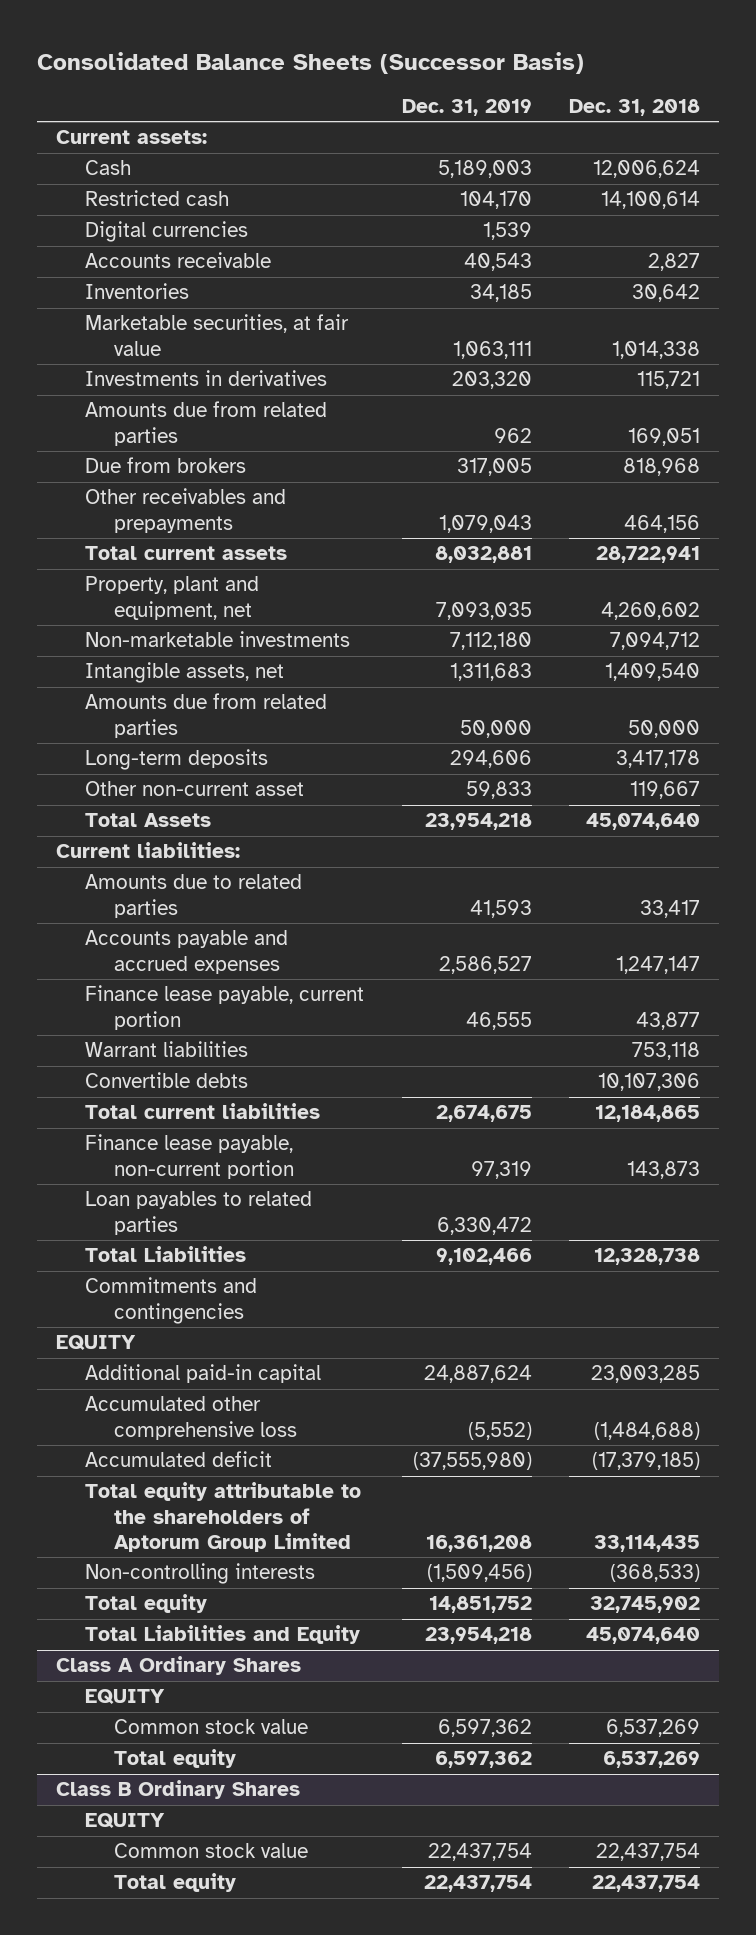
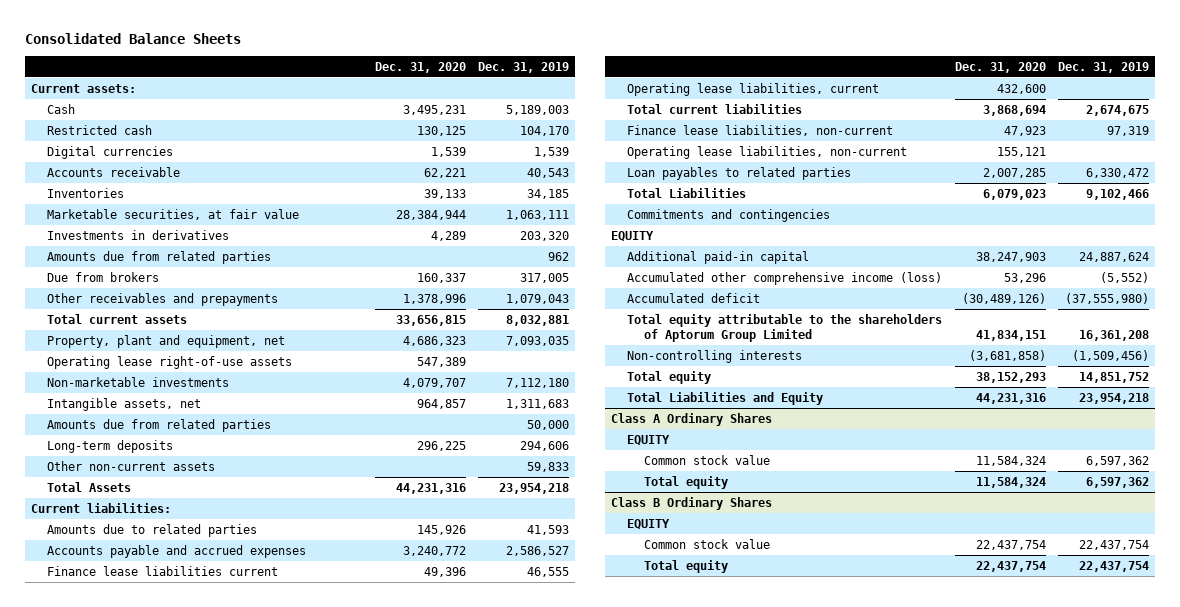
- Consolidated Balance Sheets (Successor Basis)
+ Consolidated Balance Sheets
- | Dec. 31, 2019 | Dec. 31, 2018
+ | Dec. 31, 2020 | Dec. 31, 2019
+ Operating lease right-of-use assets | 547,389 |
- Other non-current asset | 59,833 | 119,667
+ Other non-current assets | | 59,833
- Finance lease payable, current portion | 46,555 | 43,877
- Warrant liabilities | | 753,118
- Convertible debts | | 10,107,306
+ Finance lease liabilities current | 49,396 | 46,555
+ Operating lease liabilities, current | 432,600 |
- Finance lease payable, non-current portion | 97,319 | 143,873
+ Finance lease liabilities, non-current | 47,923 | 97,319
+ Operating lease liabilities, non-current | 155,121 |
- Accumulated other comprehensive loss | (5,552) | (1,484,688)
+ Accumulated other comprehensive income (loss) | 53,296 | (5,552)

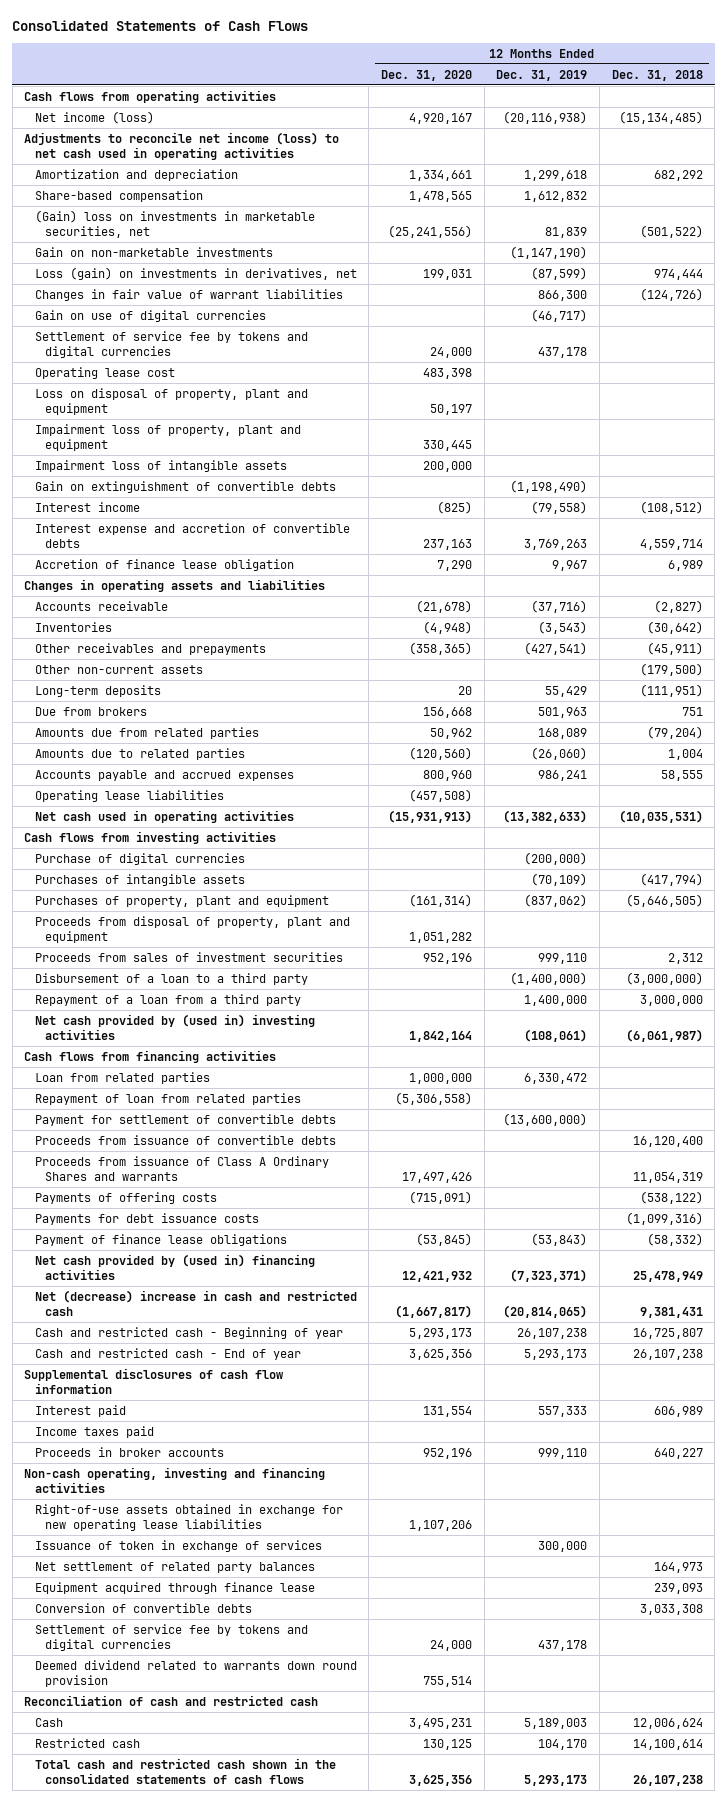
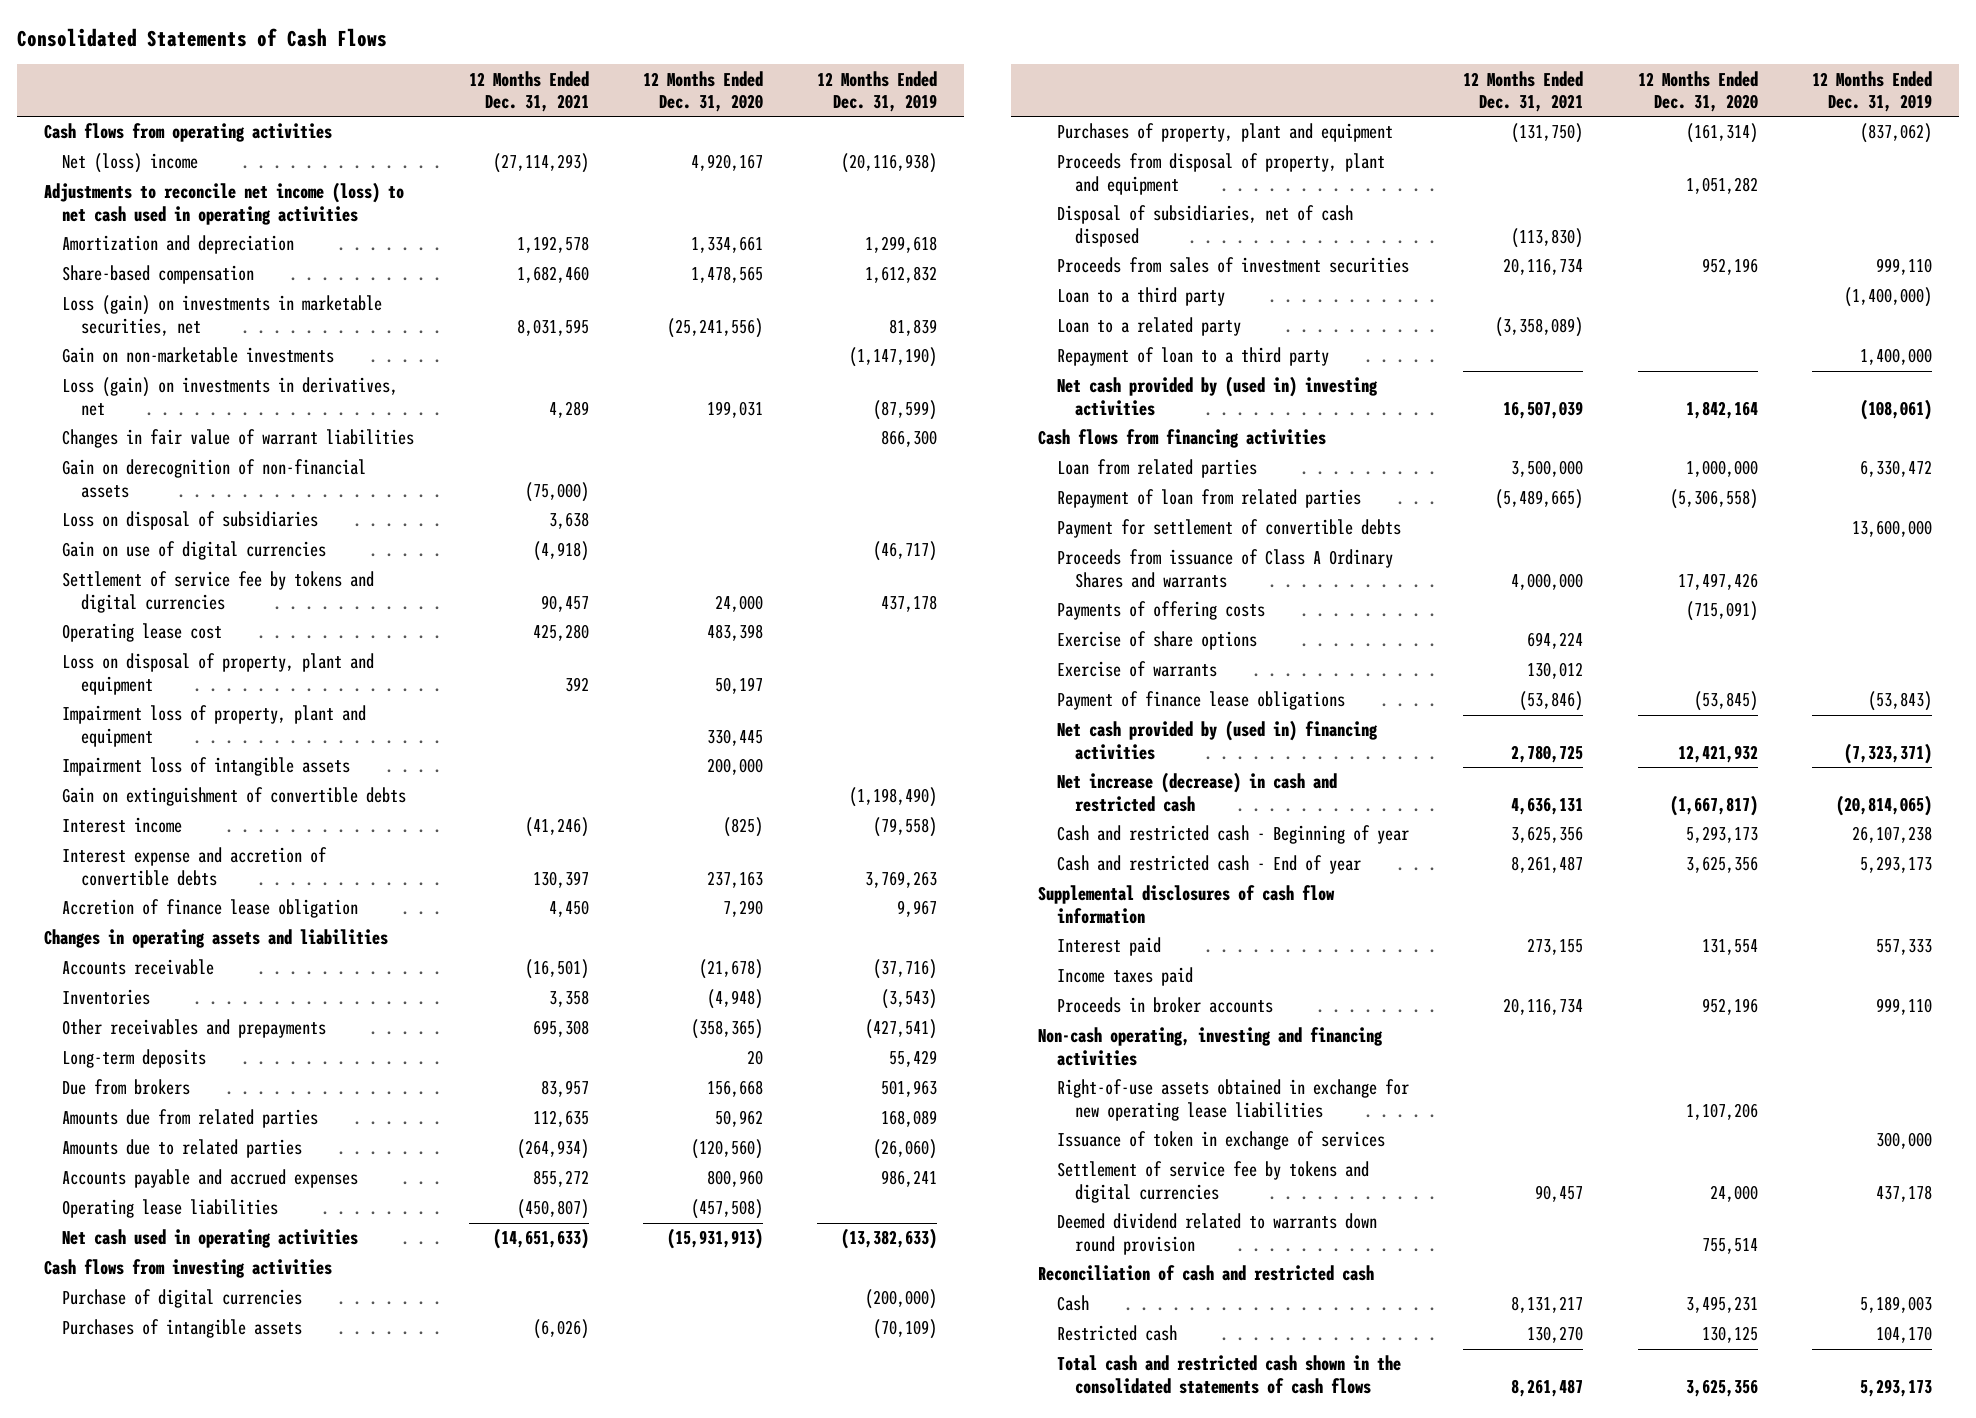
- | 12 Months Ended Dec. 31, 2020 | 12 Months Ended Dec. 31, 2019 | 12 Months Ended Dec. 31, 2018
+ | 12 Months Ended Dec. 31, 2021 | 12 Months Ended Dec. 31, 2020 | 12 Months Ended Dec. 31, 2019
- Net income (loss) | 4,920,167 | (20,116,938) | (15,134,485)
+ Net (loss) income | (27,114,293) | 4,920,167 | (20,116,938)
- (Gain) loss on investments in marketable securities, net | (25,241,556) | 81,839 | (501,522)
+ Loss (gain) on investments in marketable securities, net | 8,031,595 | (25,241,556) | 81,839
+ Gain on derecognition of non-financial assets | (75,000) | |
+ Loss on disposal of subsidiaries | 3,638 | |
- Other non-current assets | | | (179,500)
+ Disposal of subsidiaries, net of cash disposed | (113,830) | |
- Disbursement of a loan to a third party | | (1,400,000) | (3,000,000)
- Repayment of a loan from a third party | | 1,400,000 | 3,000,000
+ Loan to a third party | | | (1,400,000)
+ Loan to a related party | (3,358,089) | |
+ Repayment of loan to a third party | | | 1,400,000
- Payment for settlement of convertible debts | | (13,600,000) |
- Proceeds from issuance of convertible debts | | | 16,120,400
+ Payment for settlement of convertible debts | | | 13,600,000
- Payments for debt issuance costs | | | (1,099,316)
+ Exercise of share options | 694,224 | |
+ Exercise of warrants | 130,012 | |
- Net (decrease) increase in cash and restricted cash | (1,667,817) | (20,814,065) | 9,381,431
+ Net increase (decrease) in cash and restricted cash | 4,636,131 | (1,667,817) | (20,814,065)
- Net settlement of related party balances | | | 164,973
- Equipment acquired through finance lease | | | 239,093
- Conversion of convertible debts | | | 3,033,308

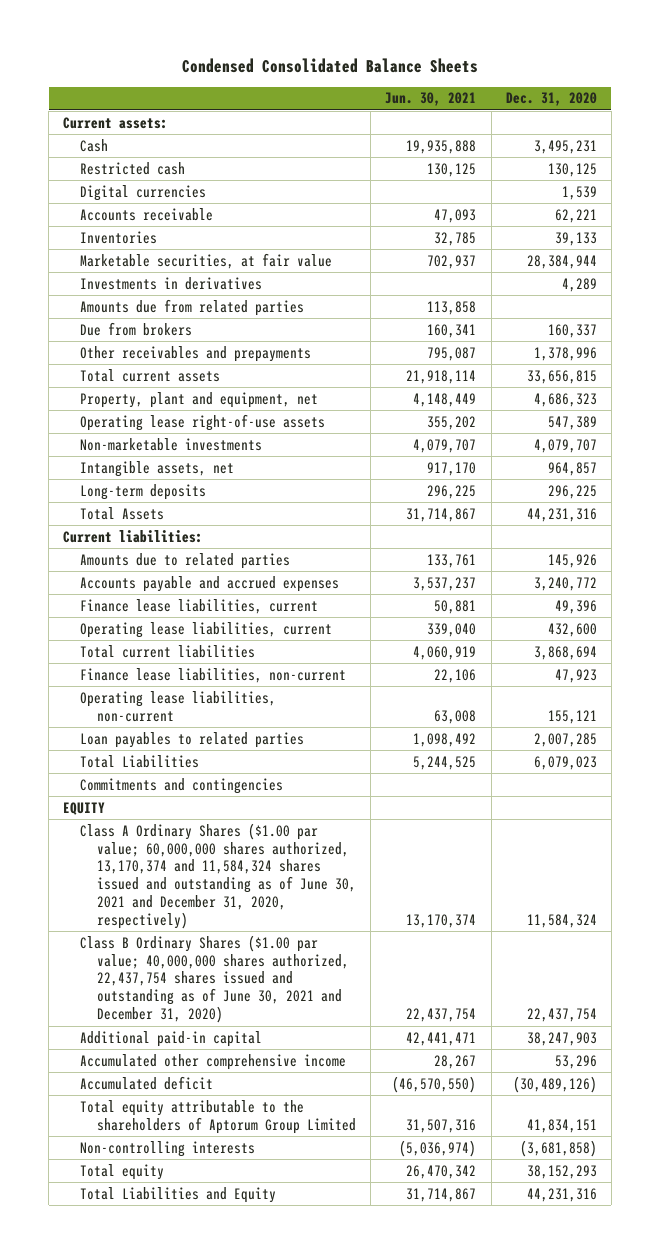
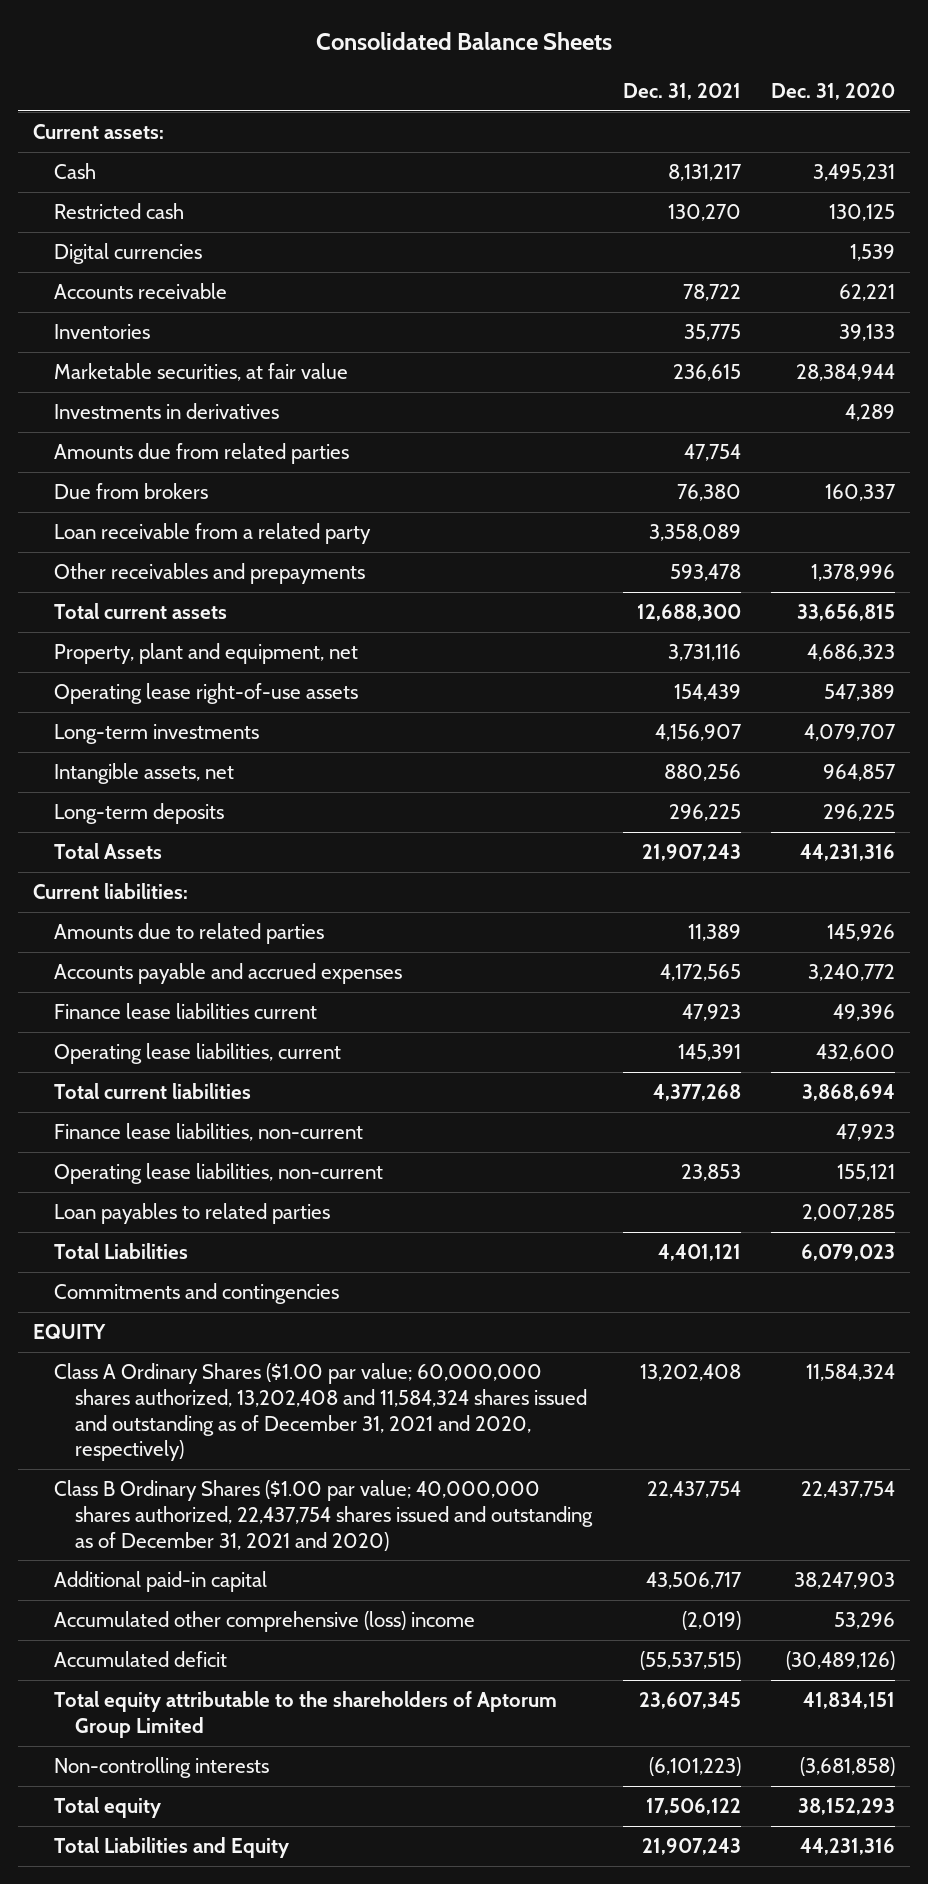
- Condensed Consolidated Balance Sheets
+ Consolidated Balance Sheets
- | Jun. 30, 2021 | Dec. 31, 2020
+ | Dec. 31, 2021 | Dec. 31, 2020
+ Loan receivable from a related party | 3,358,089 |
- Non-marketable investments | 4,079,707 | 4,079,707
+ Long-term investments | 4,156,907 | 4,079,707
- Finance lease liabilities, current | 50,881 | 49,396
+ Finance lease liabilities current | 47,923 | 49,396
- Class A Ordinary Shares ($1.00 par value; 60,000,000 shares authorized, 13,170,374 and 11,584,324 shares issued and outstanding as of June 30, 2021 and December 31, 2020, respectively) | 13,170,374 | 11,584,324
- Class B Ordinary Shares ($1.00 par value; 40,000,000 shares authorized, 22,437,754 shares issued and outstanding as of June 30, 2021 and December 31, 2020) | 22,437,754 | 22,437,754
+ Class A Ordinary Shares ($1.00 par value; 60,000,000 shares authorized, 13,202,408 and 11,584,324 shares issued and outstanding as of December 31, 2021 and 2020, respectively) | 13,202,408 | 11,584,324
+ Class B Ordinary Shares ($1.00 par value; 40,000,000 shares authorized, 22,437,754 shares issued and outstanding as of December 31, 2021 and 2020) | 22,437,754 | 22,437,754
- Accumulated other comprehensive income | 28,267 | 53,296
+ Accumulated other comprehensive (loss) income | (2,019) | 53,296

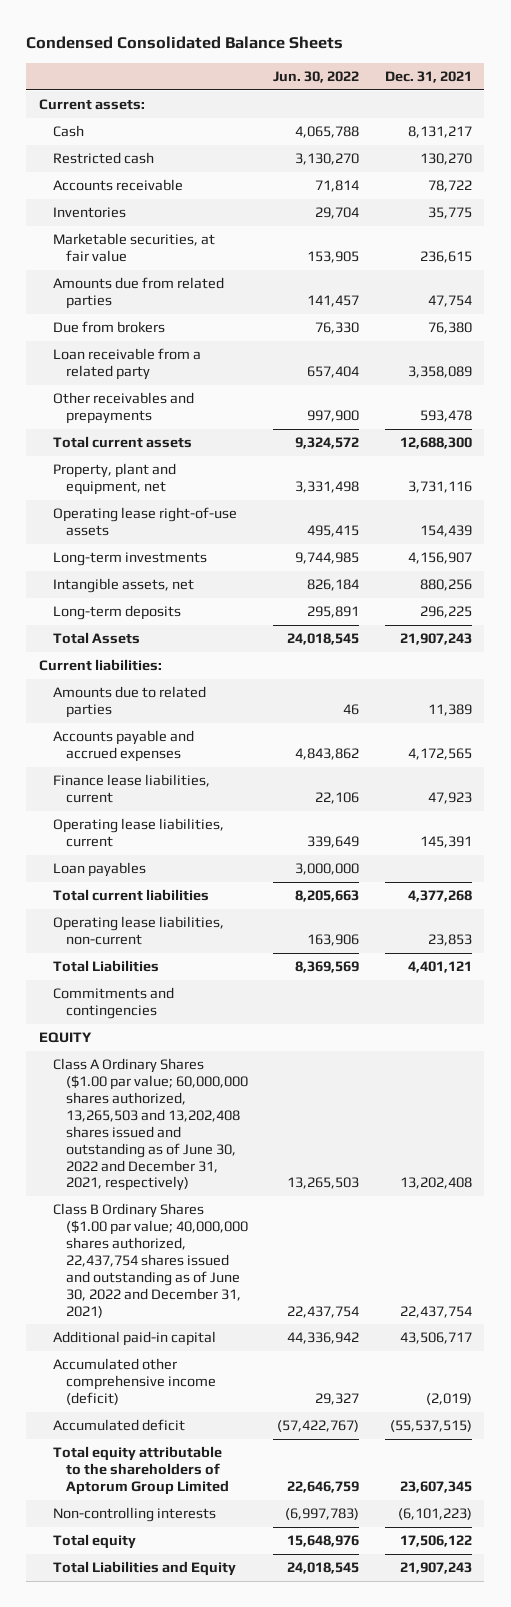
- Consolidated Balance Sheets
+ Condensed Consolidated Balance Sheets
- | Dec. 31, 2021 | Dec. 31, 2020
+ | Jun. 30, 2022 | Dec. 31, 2021
- Digital currencies | | 1,539
- Investments in derivatives | | 4,289
- Finance lease liabilities current | 47,923 | 49,396
+ Finance lease liabilities, current | 22,106 | 47,923
+ Loan payables | 3,000,000 |
- Finance lease liabilities, non-current | | 47,923
- Loan payables to related parties | | 2,007,285
- Class A Ordinary Shares ($1.00 par value; 60,000,000 shares authorized, 13,202,408 and 11,584,324 shares issued and outstanding as of December 31, 2021 and 2020, respectively) | 13,202,408 | 11,584,324
- Class B Ordinary Shares ($1.00 par value; 40,000,000 shares authorized, 22,437,754 shares issued and outstanding as of December 31, 2021 and 2020) | 22,437,754 | 22,437,754
+ Class A Ordinary Shares ($1.00 par value; 60,000,000 shares authorized, 13,265,503 and 13,202,408 shares issued and outstanding as of June 30, 2022 and December 31, 2021, respectively) | 13,265,503 | 13,202,408
+ Class B Ordinary Shares ($1.00 par value; 40,000,000 shares authorized, 22,437,754 shares issued and outstanding as of June 30, 2022 and December 31, 2021) | 22,437,754 | 22,437,754
- Accumulated other comprehensive (loss) income | (2,019) | 53,296
+ Accumulated other comprehensive income (deficit) | 29,327 | (2,019)

